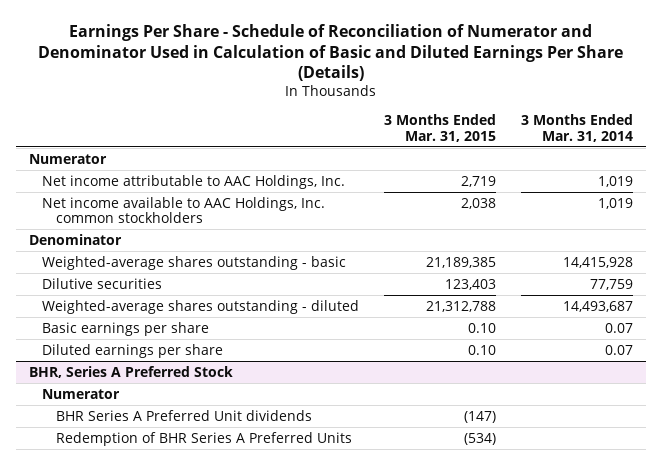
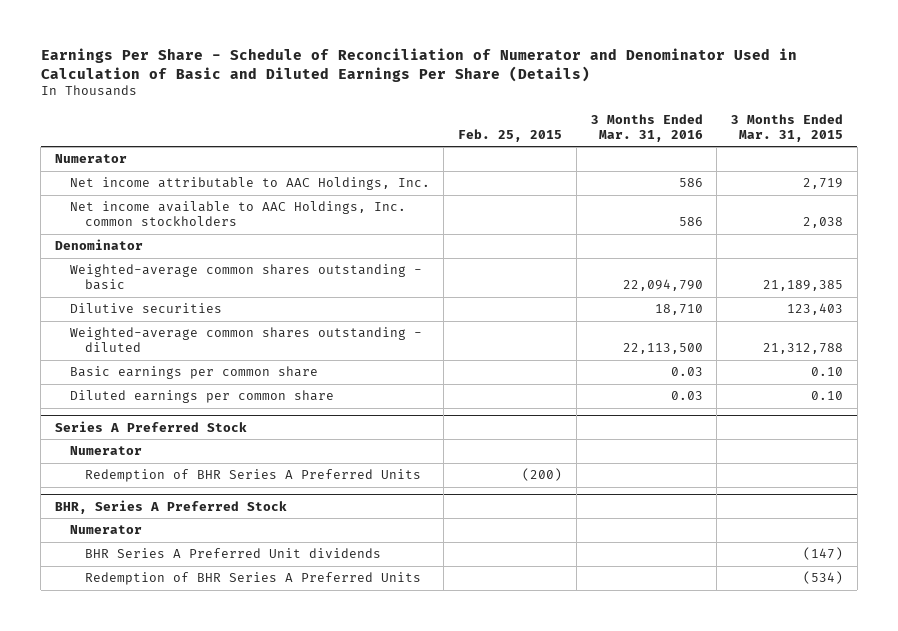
- | 3 Months Ended Mar. 31, 2015 | 3 Months Ended Mar. 31, 2014
+ | Feb. 25, 2015 | 3 Months Ended Mar. 31, 2016 | 3 Months Ended Mar. 31, 2015
- Weighted-average shares outstanding - basic | 21,189,385 | 14,415,928
+ Weighted-average common shares outstanding - basic | | 22,094,790 | 21,189,385
- Weighted-average shares outstanding - diluted | 21,312,788 | 14,493,687
- Basic earnings per share | 0.10 | 0.07
- Diluted earnings per share | 0.10 | 0.07
+ Weighted-average common shares outstanding - diluted | | 22,113,500 | 21,312,788
+ Basic earnings per common share | | 0.03 | 0.10
+ Diluted earnings per common share | | 0.03 | 0.10
+ Series A Preferred Stock
+ Numerator
+ Redemption of BHR Series A Preferred Units | (200) | |

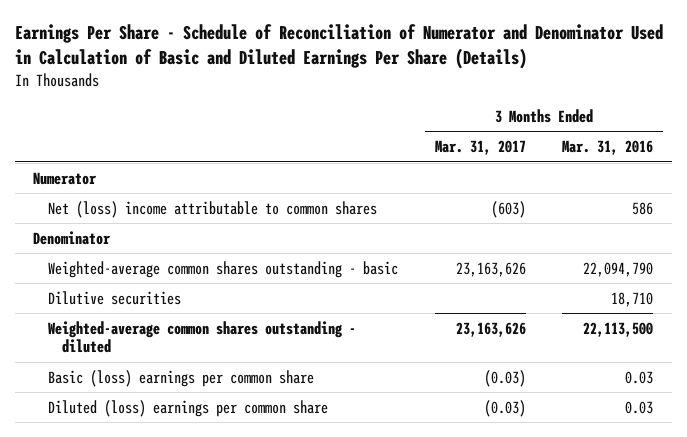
- | Feb. 25, 2015 | 3 Months Ended Mar. 31, 2016 | 3 Months Ended Mar. 31, 2015
+ | 3 Months Ended Mar. 31, 2017 | 3 Months Ended Mar. 31, 2016
- Net income attributable to AAC Holdings, Inc. | | 586 | 2,719
- Net income available to AAC Holdings, Inc. common stockholders | | 586 | 2,038
+ Net (loss) income attributable to common shares | (603) | 586
- Basic earnings per common share | | 0.03 | 0.10
- Diluted earnings per common share | | 0.03 | 0.10
- Series A Preferred Stock
- Numerator
- Redemption of BHR Series A Preferred Units | (200) | |
- BHR, Series A Preferred Stock
- Numerator
- BHR Series A Preferred Unit dividends | | | (147)
- Redemption of BHR Series A Preferred Units | | | (534)
+ Basic (loss) earnings per common share | (0.03) | 0.03
+ Diluted (loss) earnings per common share | (0.03) | 0.03

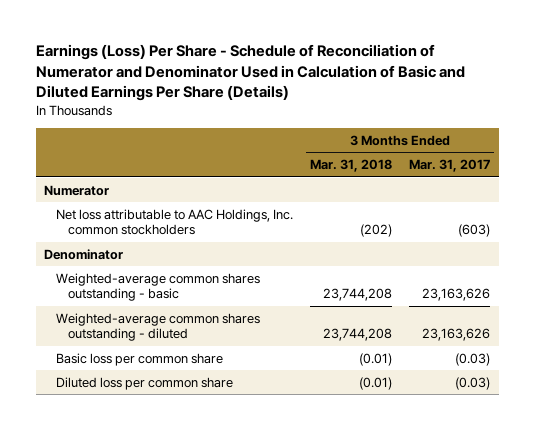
- Earnings Per Share - Schedule of Reconciliation of Numerator and Denominator Used in Calculation of Basic and Diluted Earnings Per Share (Details)
+ Earnings (Loss) Per Share - Schedule of Reconciliation of Numerator and Denominator Used in Calculation of Basic and Diluted Earnings Per Share (Details)
- | 3 Months Ended Mar. 31, 2017 | 3 Months Ended Mar. 31, 2016
+ | 3 Months Ended Mar. 31, 2018 | 3 Months Ended Mar. 31, 2017
- Net (loss) income attributable to common shares | (603) | 586
+ Net loss attributable to AAC Holdings, Inc. common stockholders | (202) | (603)
- Dilutive securities | | 18,710
- Basic (loss) earnings per common share | (0.03) | 0.03
- Diluted (loss) earnings per common share | (0.03) | 0.03
+ Basic loss per common share | (0.01) | (0.03)
+ Diluted loss per common share | (0.01) | (0.03)

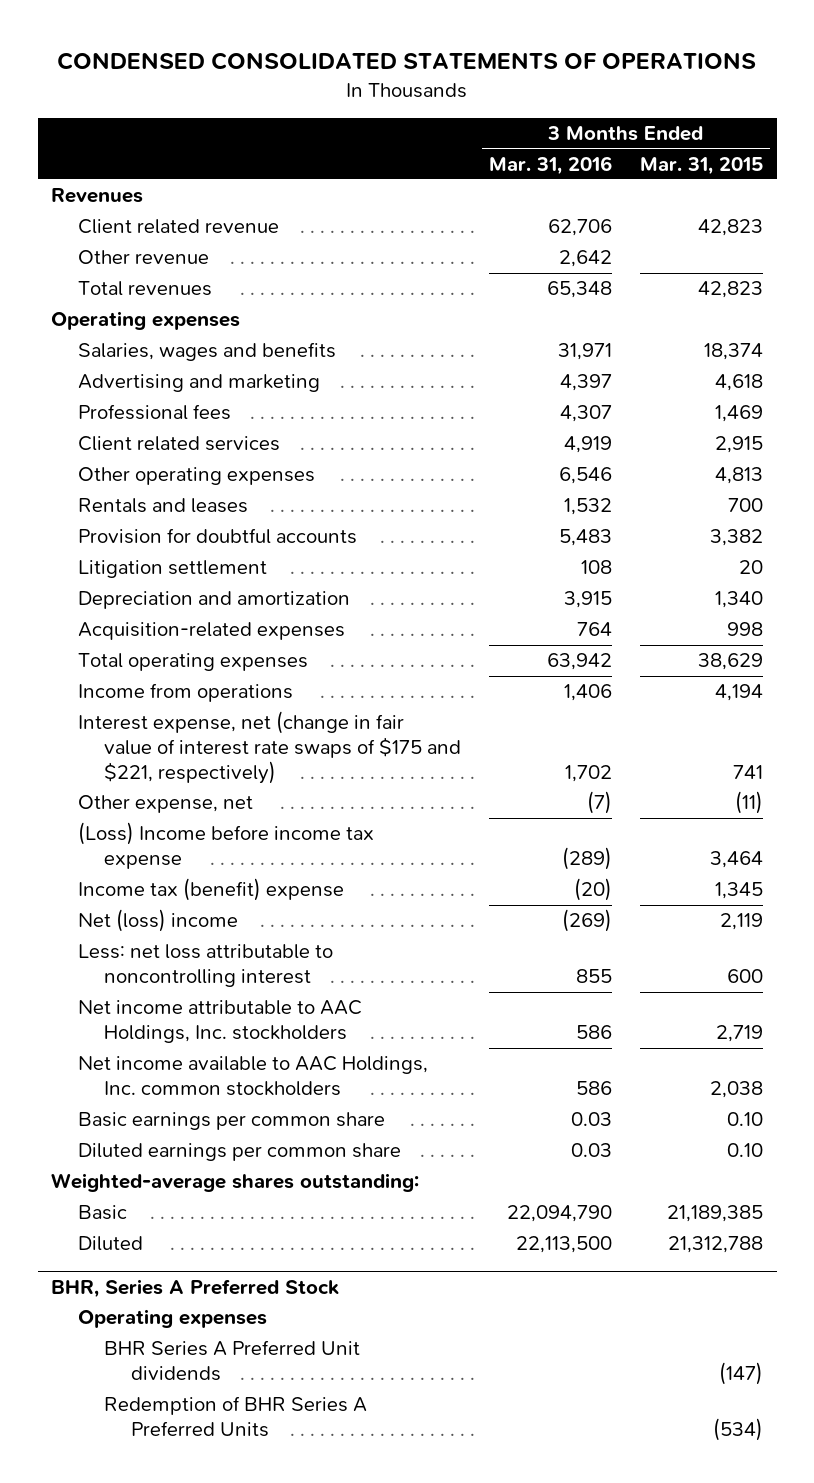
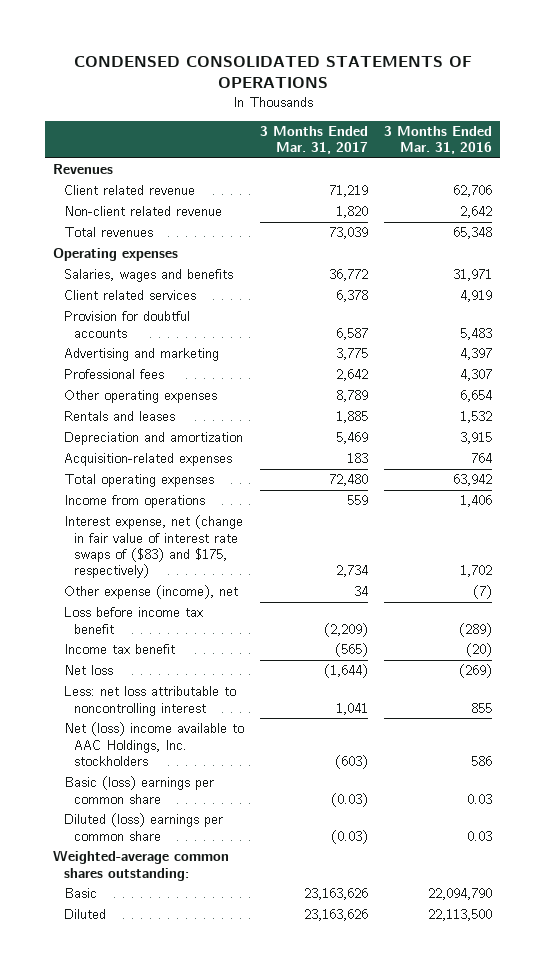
- | 3 Months Ended Mar. 31, 2016 | 3 Months Ended Mar. 31, 2015
+ | 3 Months Ended Mar. 31, 2017 | 3 Months Ended Mar. 31, 2016
- Other revenue | 2,642 |
+ Non-client related revenue | 1,820 | 2,642
moved up: Client related services | 6,378 | 4,919
moved up: Provision for doubtful accounts | 6,587 | 5,483
- Other operating expenses | 6,546 | 4,813
+ Other operating expenses | 8,789 | 6,654
- Litigation settlement | 108 | 20
- Interest expense, net (change in fair value of interest rate swaps of $175 and $221, respectively) | 1,702 | 741
- Other expense, net | (7) | (11)
- (Loss) Income before income tax expense | (289) | 3,464
- Income tax (benefit) expense | (20) | 1,345
- Net (loss) income | (269) | 2,119
+ Interest expense, net (change in fair value of interest rate swaps of ($83) and $175, respectively) | 2,734 | 1,702
+ Other expense (income), net | 34 | (7)
+ Loss before income tax benefit | (2,209) | (289)
+ Income tax benefit | (565) | (20)
+ Net loss | (1,644) | (269)
- Net income attributable to AAC Holdings, Inc. stockholders | 586 | 2,719
- Net income available to AAC Holdings, Inc. common stockholders | 586 | 2,038
- Basic earnings per common share | 0.03 | 0.10
- Diluted earnings per common share | 0.03 | 0.10
- Weighted-average shares outstanding:
+ Net (loss) income available to AAC Holdings, Inc. stockholders | (603) | 586
+ Basic (loss) earnings per common share | (0.03) | 0.03
+ Diluted (loss) earnings per common share | (0.03) | 0.03
+ Weighted-average common shares outstanding:
- BHR, Series A Preferred Stock
- Operating expenses
- BHR Series A Preferred Unit dividends | | (147)
- Redemption of BHR Series A Preferred Units | | (534)

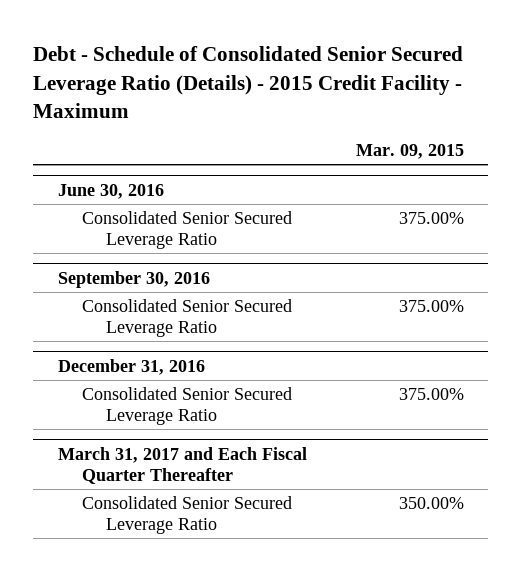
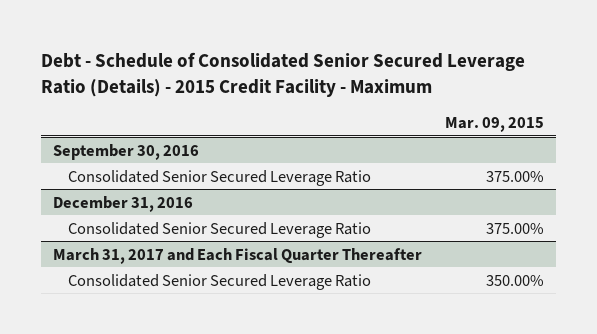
- June 30, 2016
- Consolidated Senior Secured Leverage Ratio | 375.00%

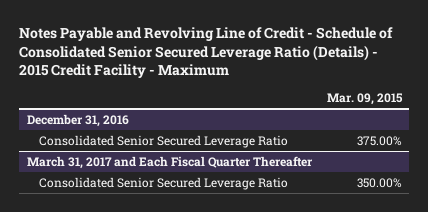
- Debt - Schedule of Consolidated Senior Secured Leverage Ratio (Details) - 2015 Credit Facility - Maximum
+ Notes Payable and Revolving Line of Credit - Schedule of Consolidated Senior Secured Leverage Ratio (Details) - 2015 Credit Facility - Maximum
- September 30, 2016
- Consolidated Senior Secured Leverage Ratio | 375.00%

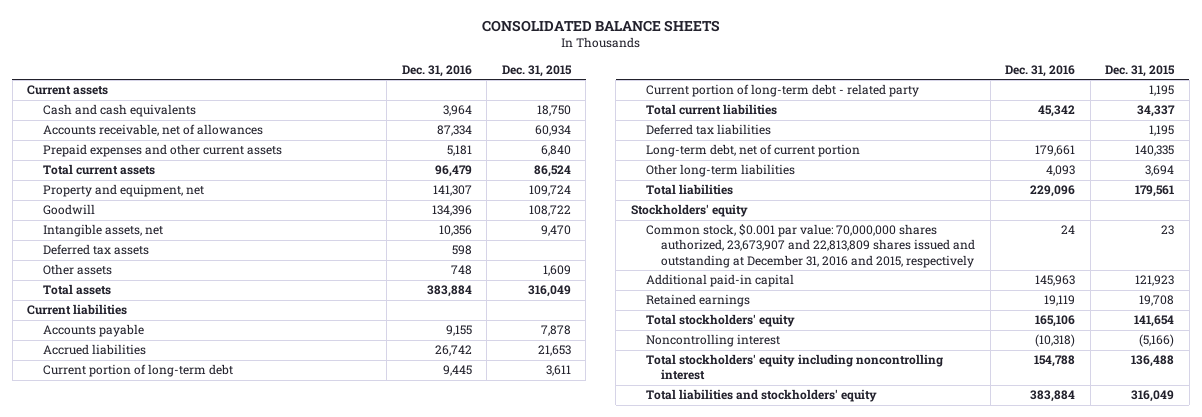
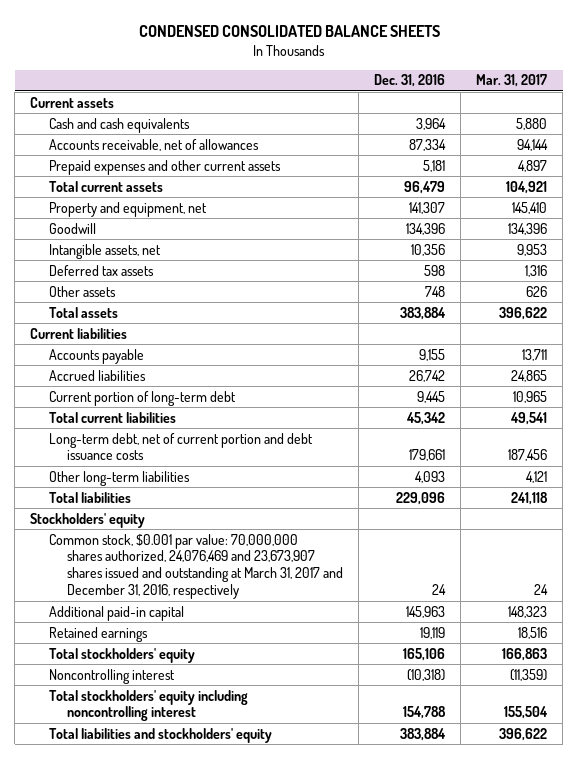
- CONSOLIDATED BALANCE SHEETS
+ CONDENSED CONSOLIDATED BALANCE SHEETS
- | Dec. 31, 2016 | Dec. 31, 2015
+ | Dec. 31, 2016 | Mar. 31, 2017
- Current portion of long-term debt - related party | | 1,195
- Deferred tax liabilities | | 1,195
- Long-term debt, net of current portion | 179,661 | 140,335
+ Long-term debt, net of current portion and debt issuance costs | 179,661 | 187,456
- Common stock, $0.001 par value: 70,000,000 shares authorized, 23,673,907 and 22,813,809 shares issued and outstanding at December 31, 2016 and 2015, respectively | 24 | 23
+ Common stock, $0.001 par value: 70,000,000 shares authorized, 24,076,469 and 23,673,907 shares issued and outstanding at March 31, 2017 and December 31, 2016, respectively | 24 | 24

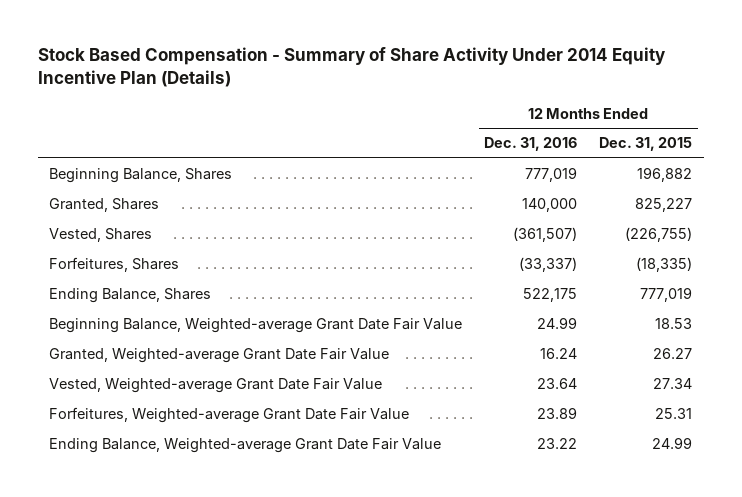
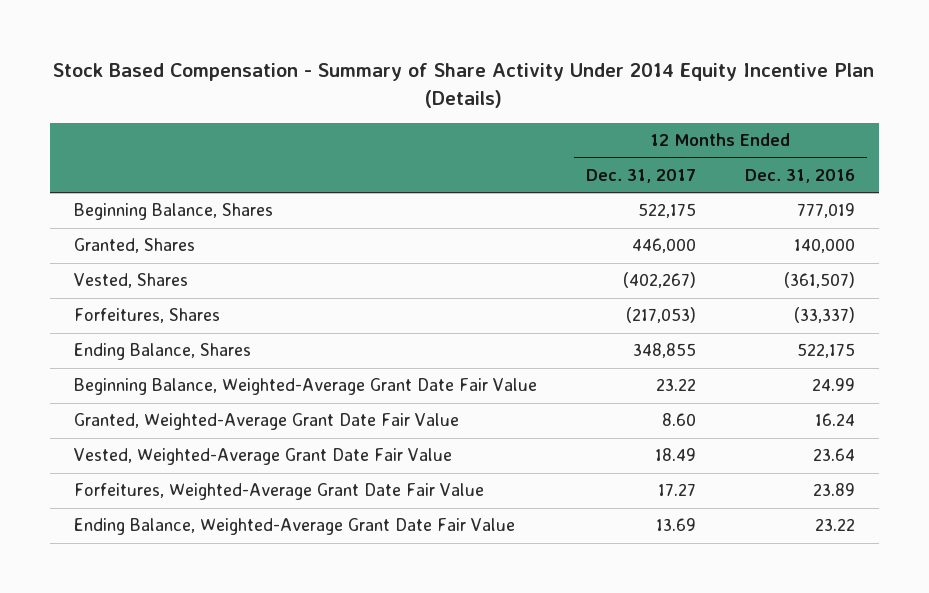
- | 12 Months Ended Dec. 31, 2016 | 12 Months Ended Dec. 31, 2015
+ | 12 Months Ended Dec. 31, 2017 | 12 Months Ended Dec. 31, 2016
- Beginning Balance, Weighted-average Grant Date Fair Value | 24.99 | 18.53
- Granted, Weighted-average Grant Date Fair Value | 16.24 | 26.27
- Vested, Weighted-average Grant Date Fair Value | 23.64 | 27.34
- Forfeitures, Weighted-average Grant Date Fair Value | 23.89 | 25.31
- Ending Balance, Weighted-average Grant Date Fair Value | 23.22 | 24.99
+ Beginning Balance, Weighted-Average Grant Date Fair Value | 23.22 | 24.99
+ Granted, Weighted-Average Grant Date Fair Value | 8.60 | 16.24
+ Vested, Weighted-Average Grant Date Fair Value | 18.49 | 23.64
+ Forfeitures, Weighted-Average Grant Date Fair Value | 17.27 | 23.89
+ Ending Balance, Weighted-Average Grant Date Fair Value | 13.69 | 23.22

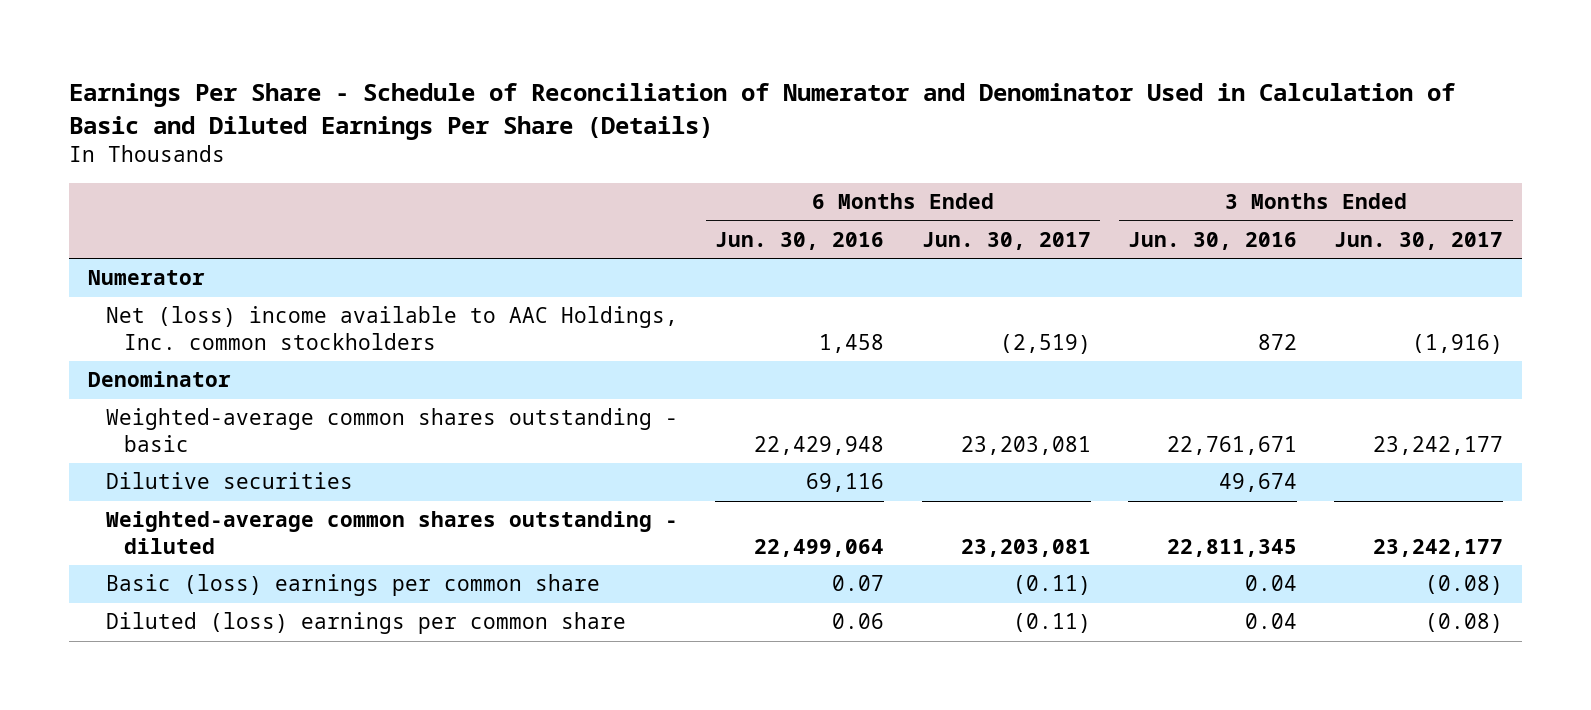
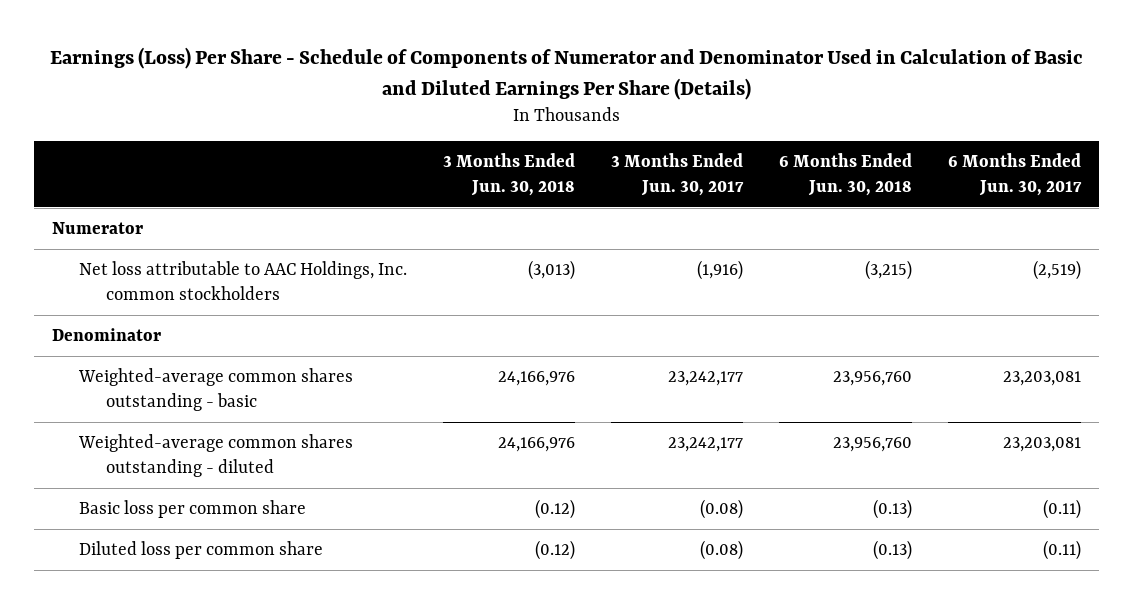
- Earnings Per Share - Schedule of Reconciliation of Numerator and Denominator Used in Calculation of Basic and Diluted Earnings Per Share (Details)
+ Earnings (Loss) Per Share - Schedule of Components of Numerator and Denominator Used in Calculation of Basic and Diluted Earnings Per Share (Details)
- | 6 Months Ended Jun. 30, 2016 | 6 Months Ended Jun. 30, 2017 | 3 Months Ended Jun. 30, 2016 | 3 Months Ended Jun. 30, 2017
+ | 3 Months Ended Jun. 30, 2018 | 3 Months Ended Jun. 30, 2017 | 6 Months Ended Jun. 30, 2018 | 6 Months Ended Jun. 30, 2017
- Net (loss) income available to AAC Holdings, Inc. common stockholders | 1,458 | (2,519) | 872 | (1,916)
+ Net loss attributable to AAC Holdings, Inc. common stockholders | (3,013) | (1,916) | (3,215) | (2,519)
- Dilutive securities | 69,116 | | 49,674 |
- Basic (loss) earnings per common share | 0.07 | (0.11) | 0.04 | (0.08)
- Diluted (loss) earnings per common share | 0.06 | (0.11) | 0.04 | (0.08)
+ Basic loss per common share | (0.12) | (0.08) | (0.13) | (0.11)
+ Diluted loss per common share | (0.12) | (0.08) | (0.13) | (0.11)

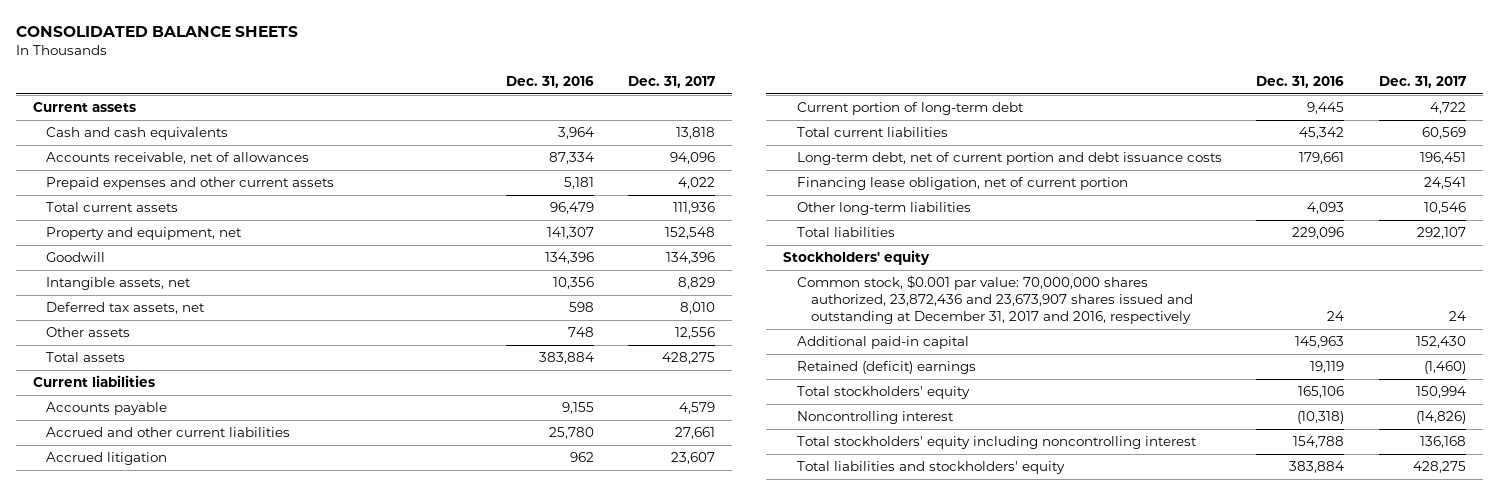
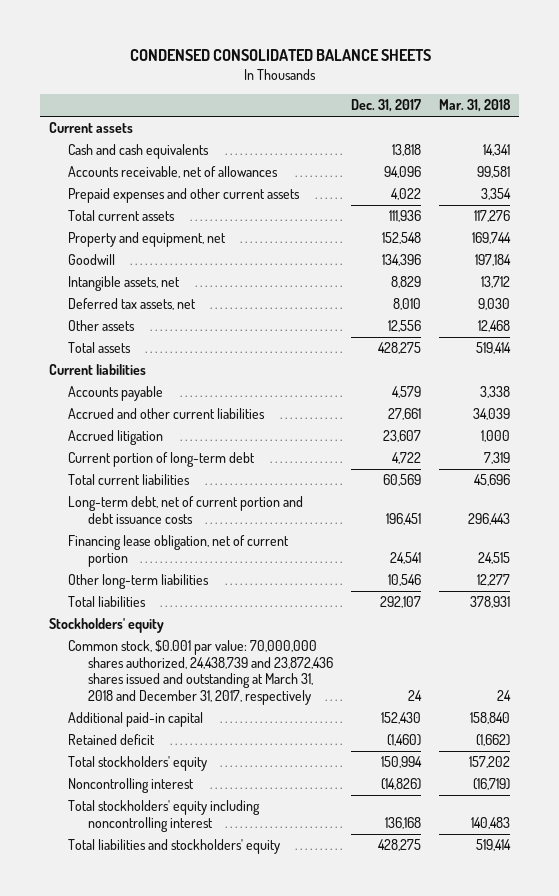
- CONSOLIDATED BALANCE SHEETS
+ CONDENSED CONSOLIDATED BALANCE SHEETS
- | Dec. 31, 2016 | Dec. 31, 2017
+ | Dec. 31, 2017 | Mar. 31, 2018
- Common stock, $0.001 par value: 70,000,000 shares authorized, 23,872,436 and 23,673,907 shares issued and outstanding at December 31, 2017 and 2016, respectively | 24 | 24
+ Common stock, $0.001 par value: 70,000,000 shares authorized, 24,438,739 and 23,872,436 shares issued and outstanding at March 31, 2018 and December 31, 2017, respectively | 24 | 24
- Retained (deficit) earnings | 19,119 | (1,460)
+ Retained deficit | (1,460) | (1,662)

